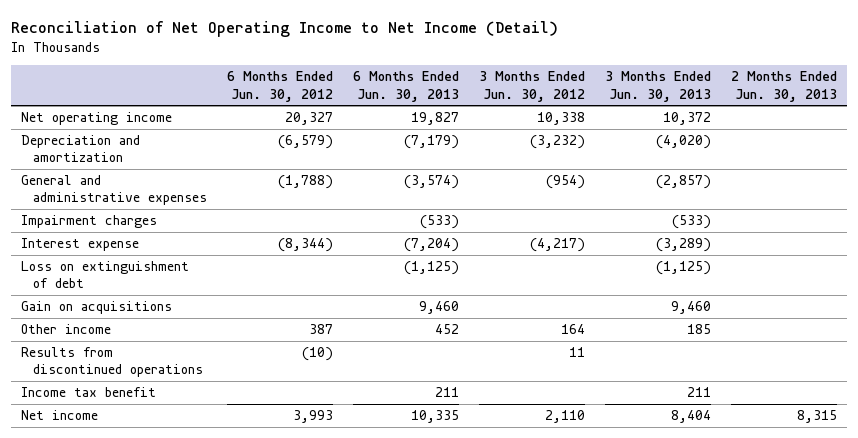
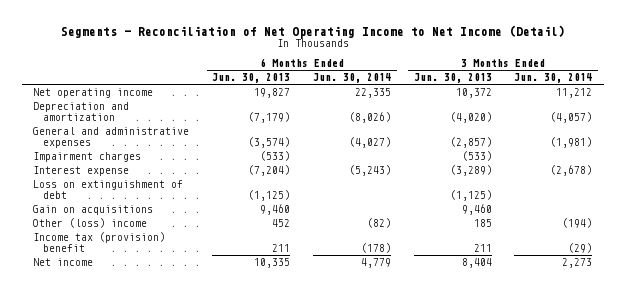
- Reconciliation of Net Operating Income to Net Income (Detail)
+ Segments - Reconciliation of Net Operating Income to Net Income (Detail)
- | 6 Months Ended Jun. 30, 2012 | 6 Months Ended Jun. 30, 2013 | 3 Months Ended Jun. 30, 2012 | 3 Months Ended Jun. 30, 2013 | 2 Months Ended Jun. 30, 2013
+ | 6 Months Ended Jun. 30, 2013 | 6 Months Ended Jun. 30, 2014 | 3 Months Ended Jun. 30, 2013 | 3 Months Ended Jun. 30, 2014
- Other income | 387 | 452 | 164 | 185 |
- Results from discontinued operations | (10) | | 11 | |
- Income tax benefit | | 211 | | 211 |
+ Other (loss) income | 452 | (82) | 185 | (194)
+ Income tax (provision) benefit | 211 | (178) | 211 | (29)

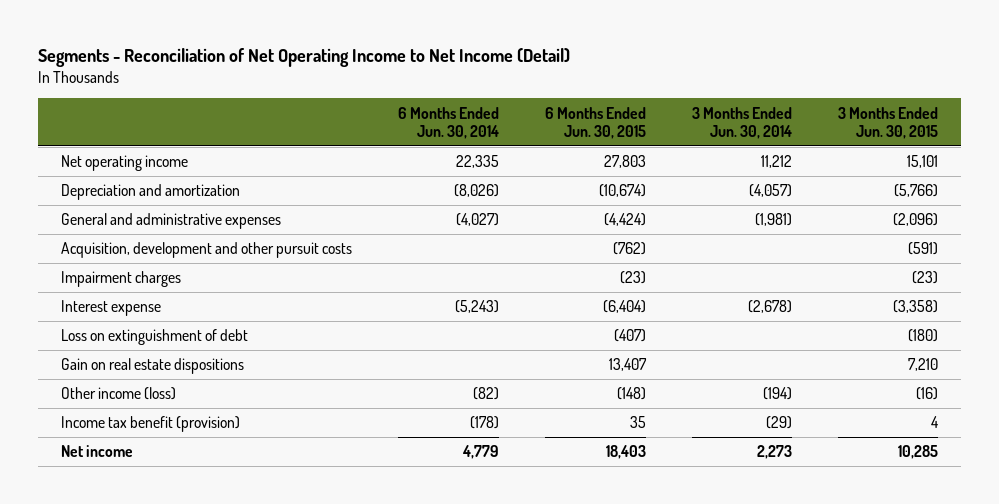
- | 6 Months Ended Jun. 30, 2013 | 6 Months Ended Jun. 30, 2014 | 3 Months Ended Jun. 30, 2013 | 3 Months Ended Jun. 30, 2014
+ | 6 Months Ended Jun. 30, 2014 | 6 Months Ended Jun. 30, 2015 | 3 Months Ended Jun. 30, 2014 | 3 Months Ended Jun. 30, 2015
+ Acquisition, development and other pursuit costs | | (762) | | (591)
- Gain on acquisitions | 9,460 | | 9,460 |
- Other (loss) income | 452 | (82) | 185 | (194)
- Income tax (provision) benefit | 211 | (178) | 211 | (29)
+ Gain on real estate dispositions | | 13,407 | | 7,210
+ Other income (loss) | (82) | (148) | (194) | (16)
+ Income tax benefit (provision) | (178) | 35 | (29) | 4

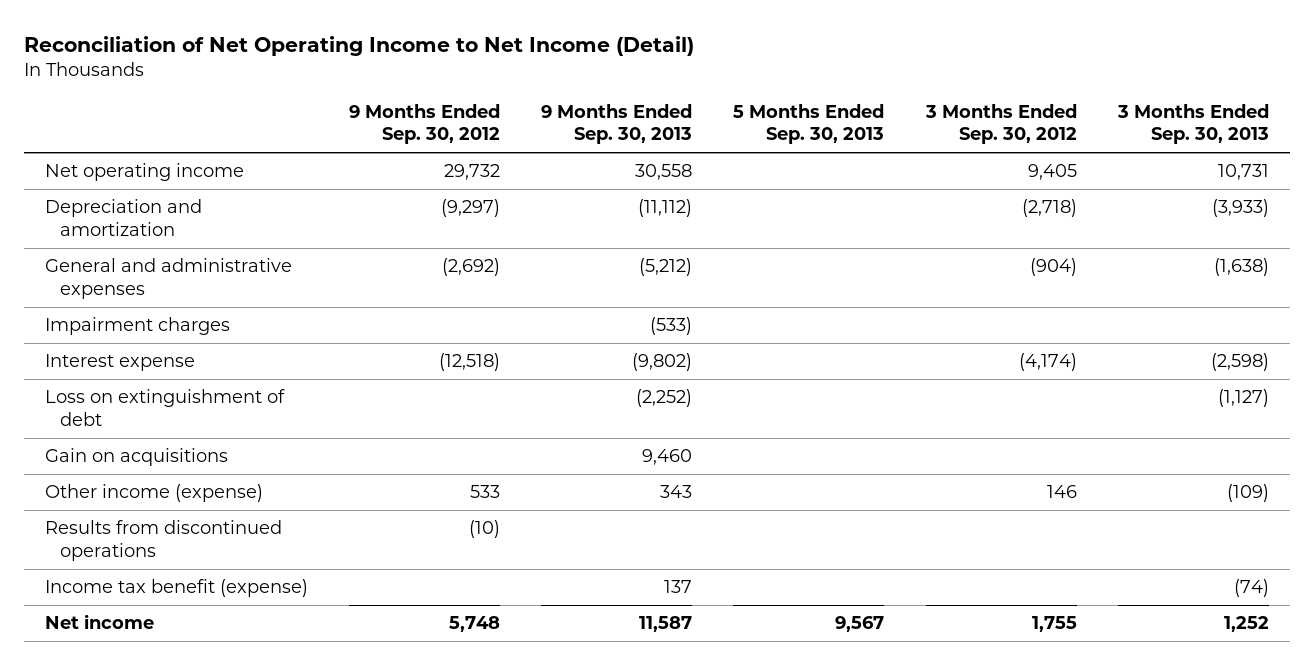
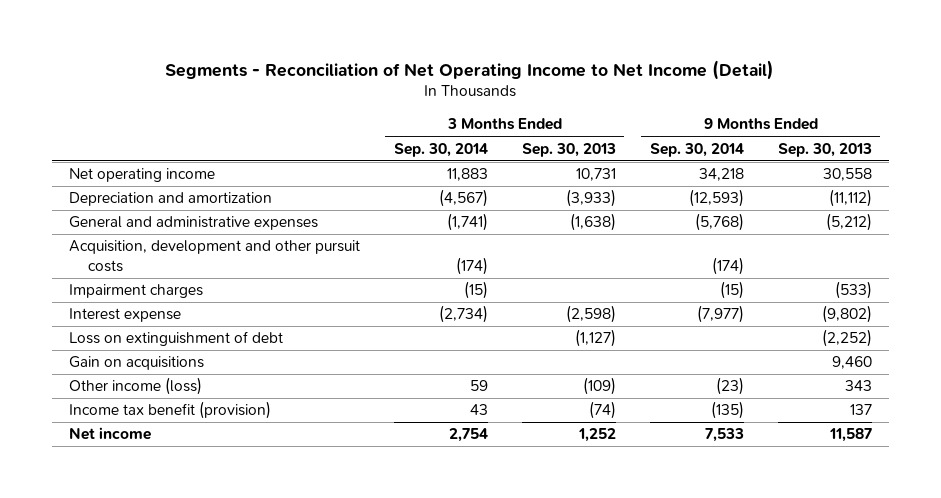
- Reconciliation of Net Operating Income to Net Income (Detail)
+ Segments - Reconciliation of Net Operating Income to Net Income (Detail)
- | 9 Months Ended Sep. 30, 2012 | 9 Months Ended Sep. 30, 2013 | 5 Months Ended Sep. 30, 2013 | 3 Months Ended Sep. 30, 2012 | 3 Months Ended Sep. 30, 2013
+ | 3 Months Ended Sep. 30, 2014 | 3 Months Ended Sep. 30, 2013 | 9 Months Ended Sep. 30, 2014 | 9 Months Ended Sep. 30, 2013
+ Acquisition, development and other pursuit costs | (174) | | (174) |
- Other income (expense) | 533 | 343 | | 146 | (109)
- Results from discontinued operations | (10) | | | |
- Income tax benefit (expense) | | 137 | | | (74)
+ Other income (loss) | 59 | (109) | (23) | 343
+ Income tax benefit (provision) | 43 | (74) | (135) | 137

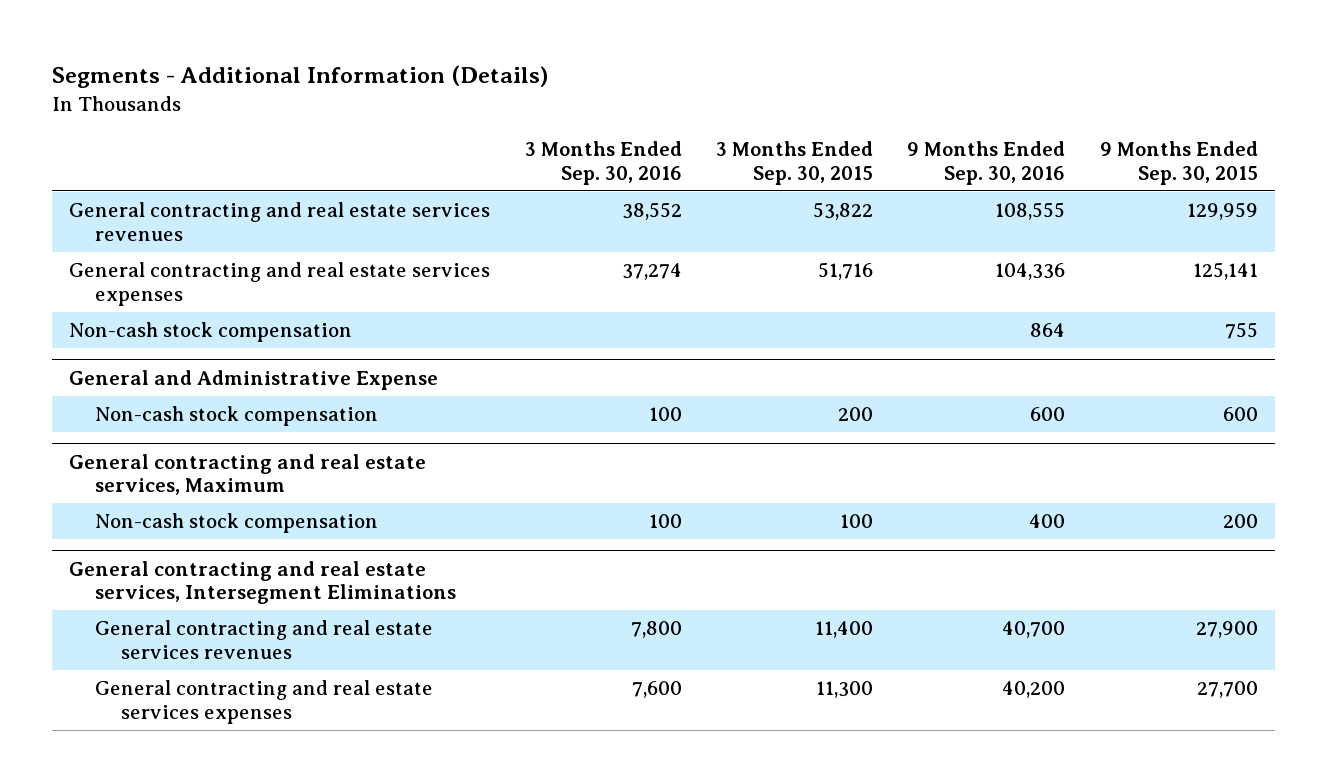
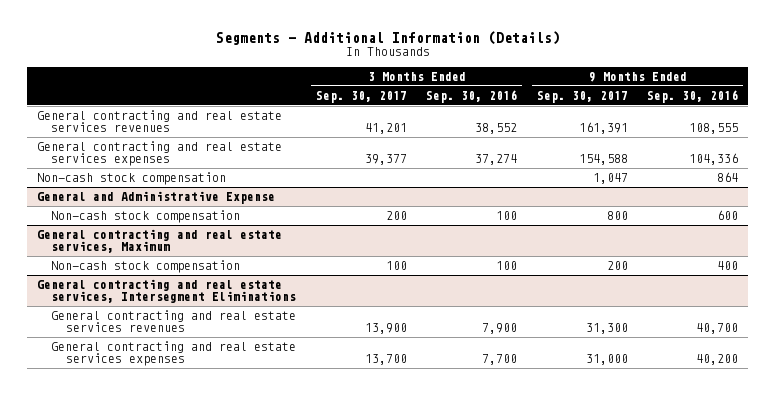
- | 3 Months Ended Sep. 30, 2016 | 3 Months Ended Sep. 30, 2015 | 9 Months Ended Sep. 30, 2016 | 9 Months Ended Sep. 30, 2015
+ | 3 Months Ended Sep. 30, 2017 | 3 Months Ended Sep. 30, 2016 | 9 Months Ended Sep. 30, 2017 | 9 Months Ended Sep. 30, 2016
@ General contracting and real estate services, Intersegment Eliminations
- General contracting and real estate services revenues | 7,800 | 11,400 | 40,700 | 27,900
- General contracting and real estate services expenses | 7,600 | 11,300 | 40,200 | 27,700
+ General contracting and real estate services revenues | 13,900 | 7,900 | 31,300 | 40,700
+ General contracting and real estate services expenses | 13,700 | 7,700 | 31,000 | 40,200

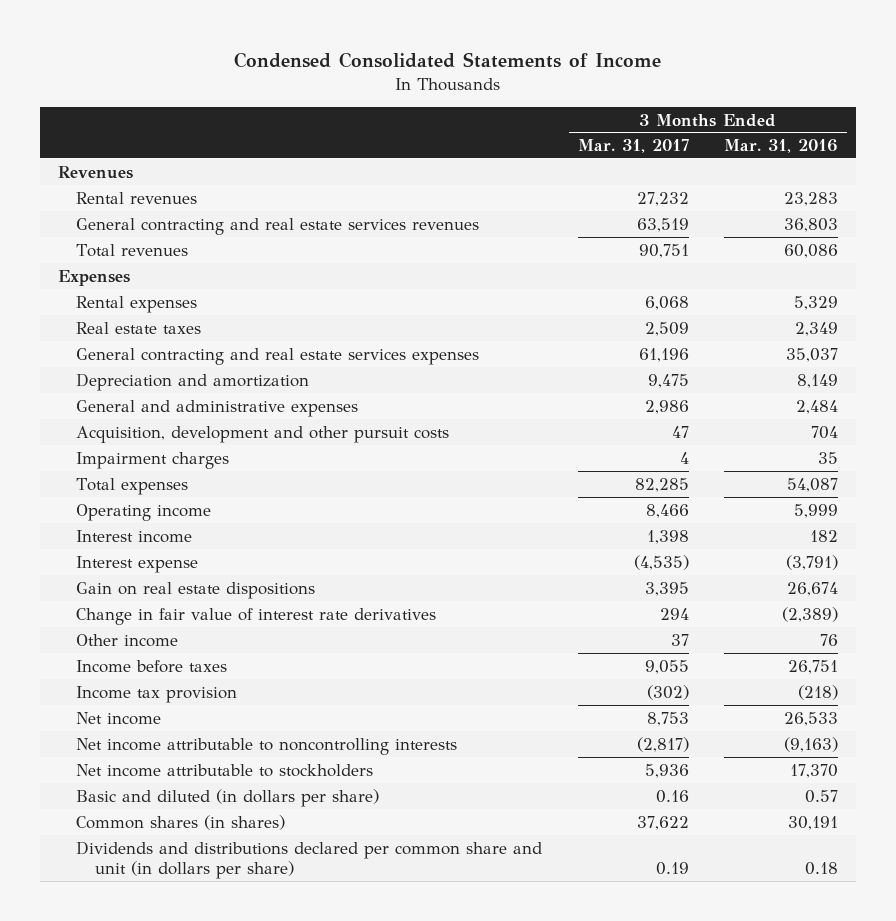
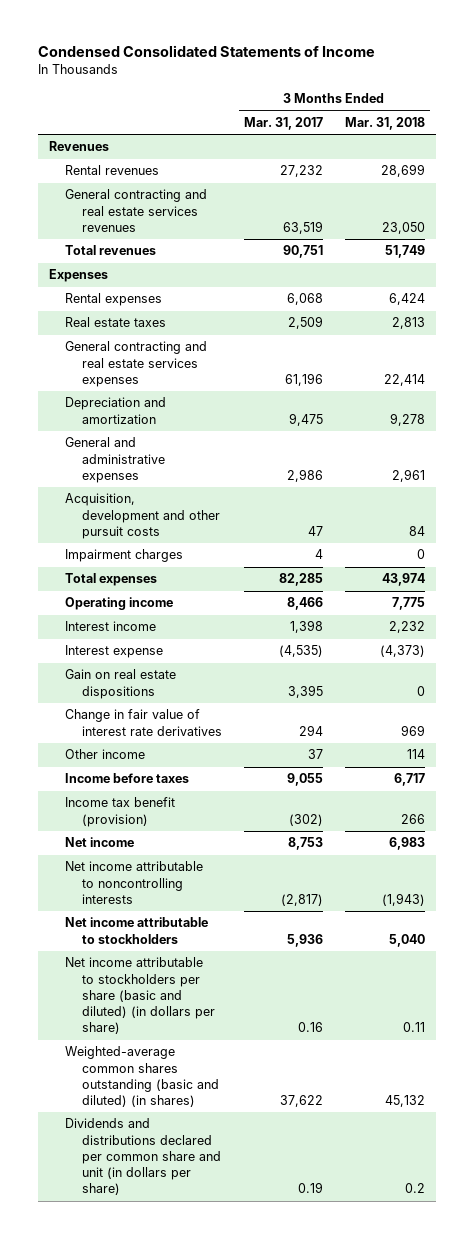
- | 3 Months Ended Mar. 31, 2017 | 3 Months Ended Mar. 31, 2016
+ | 3 Months Ended Mar. 31, 2017 | 3 Months Ended Mar. 31, 2018
- Income tax provision | (302) | (218)
+ Income tax benefit (provision) | (302) | 266
- Basic and diluted (in dollars per share) | 0.16 | 0.57
- Common shares (in shares) | 37,622 | 30,191
+ Net income attributable to stockholders per share (basic and diluted) (in dollars per share) | 0.16 | 0.11
+ Weighted-average common shares outstanding (basic and diluted) (in shares) | 37,622 | 45,132

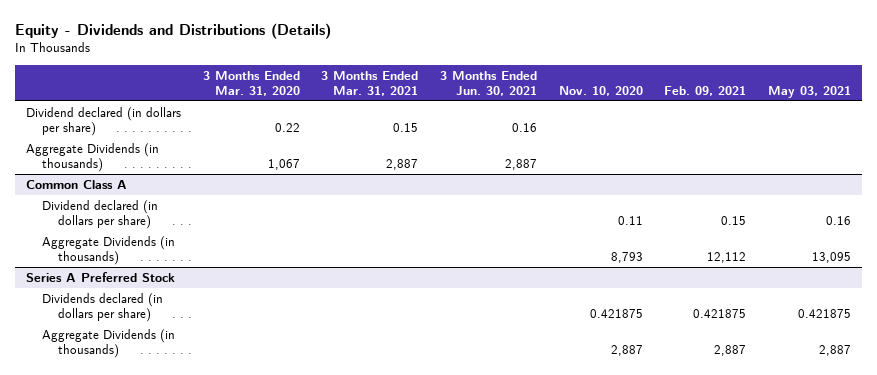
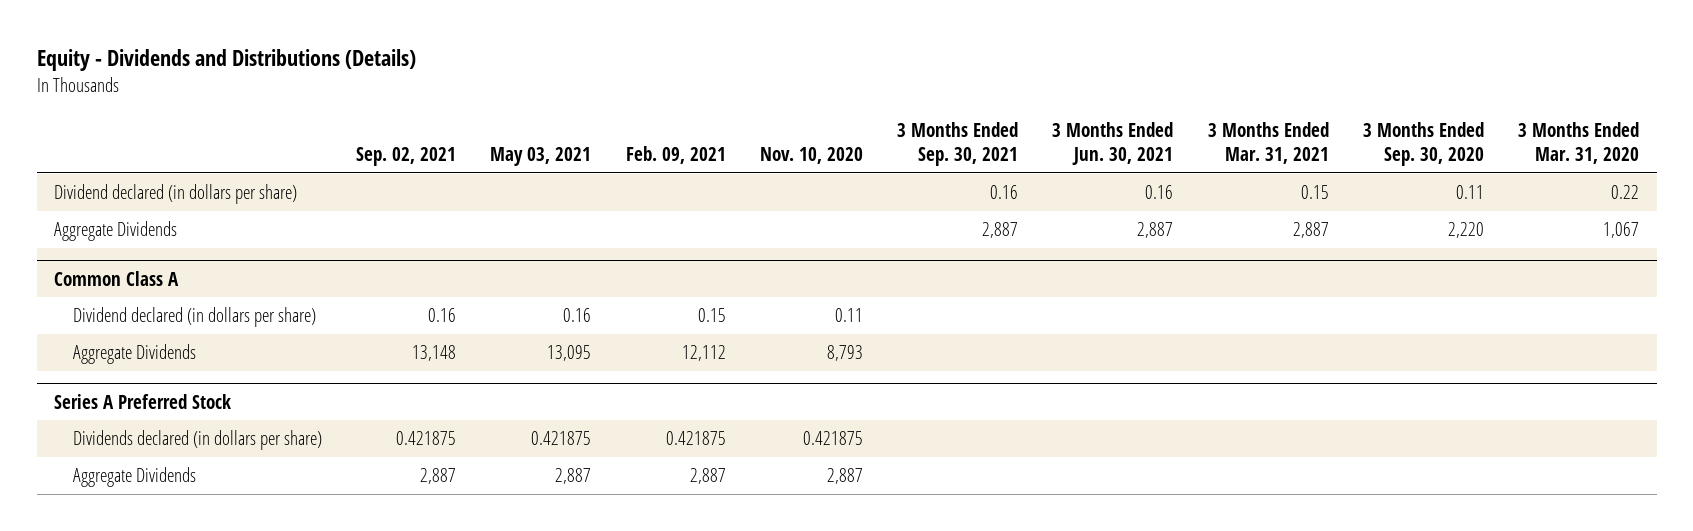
- | 3 Months Ended Mar. 31, 2020 | 3 Months Ended Mar. 31, 2021 | 3 Months Ended Jun. 30, 2021 | Nov. 10, 2020 | Feb. 09, 2021 | May 03, 2021
+ | Sep. 02, 2021 | May 03, 2021 | Feb. 09, 2021 | Nov. 10, 2020 | 3 Months Ended Sep. 30, 2021 | 3 Months Ended Jun. 30, 2021 | 3 Months Ended Mar. 31, 2021 | 3 Months Ended Sep. 30, 2020 | 3 Months Ended Mar. 31, 2020
- Aggregate Dividends (in thousands) | 1,067 | 2,887 | 2,887 | | |
+ Aggregate Dividends | | | | | 2,887 | 2,887 | 2,887 | 2,220 | 1,067
@ Common Class A
- Aggregate Dividends (in thousands) | | | | 8,793 | 12,112 | 13,095
+ Aggregate Dividends | 13,148 | 13,095 | 12,112 | 8,793 | | | | |
@ Series A Preferred Stock
- Aggregate Dividends (in thousands) | | | | 2,887 | 2,887 | 2,887
+ Aggregate Dividends | 2,887 | 2,887 | 2,887 | 2,887 | | | | |

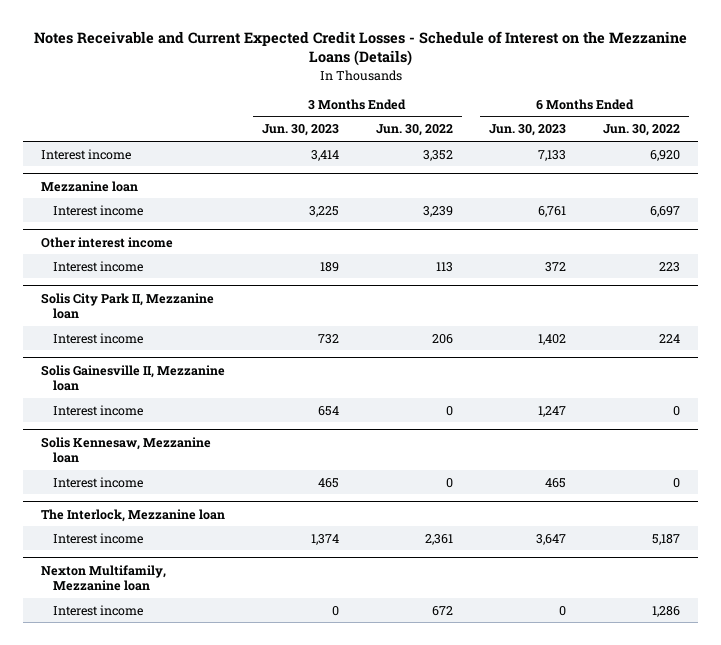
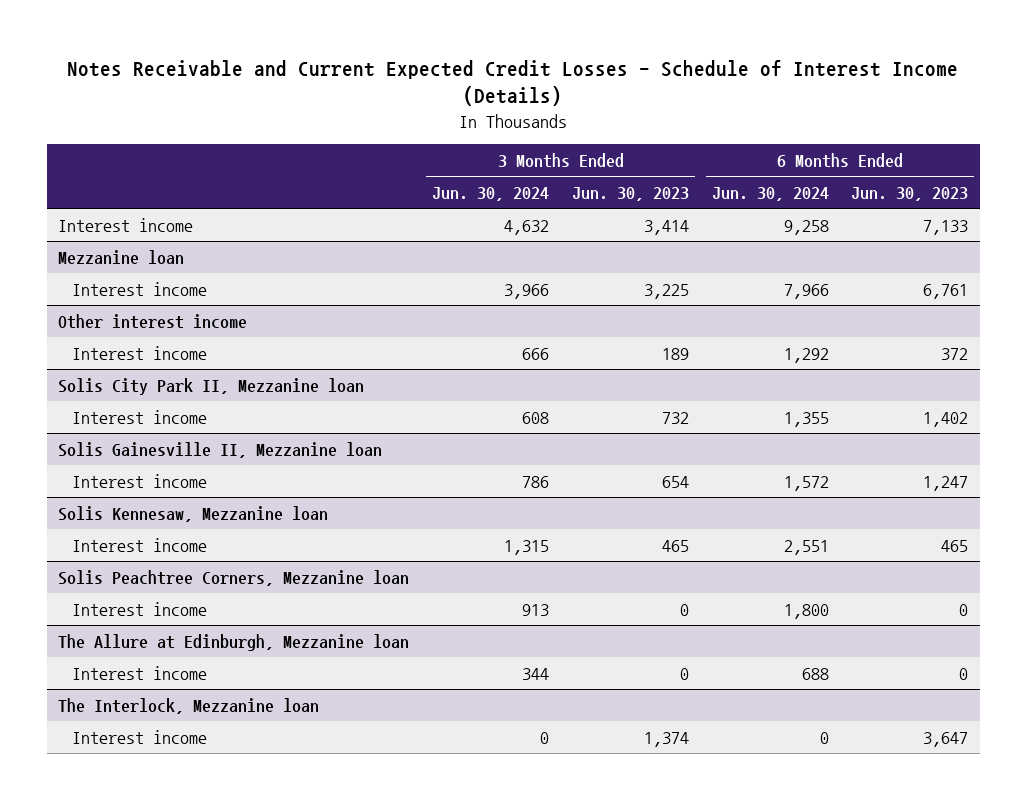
- Notes Receivable and Current Expected Credit Losses - Schedule of Interest on the Mezzanine Loans (Details)
+ Notes Receivable and Current Expected Credit Losses - Schedule of Interest Income (Details)
- | 3 Months Ended Jun. 30, 2023 | 3 Months Ended Jun. 30, 2022 | 6 Months Ended Jun. 30, 2023 | 6 Months Ended Jun. 30, 2022
+ | 3 Months Ended Jun. 30, 2024 | 3 Months Ended Jun. 30, 2023 | 6 Months Ended Jun. 30, 2024 | 6 Months Ended Jun. 30, 2023
+ Solis Peachtree Corners, Mezzanine loan
+ Interest income | 913 | 0 | 1,800 | 0
+ The Allure at Edinburgh, Mezzanine loan
+ Interest income | 344 | 0 | 688 | 0
- Nexton Multifamily, Mezzanine loan
- Interest income | 0 | 672 | 0 | 1,286

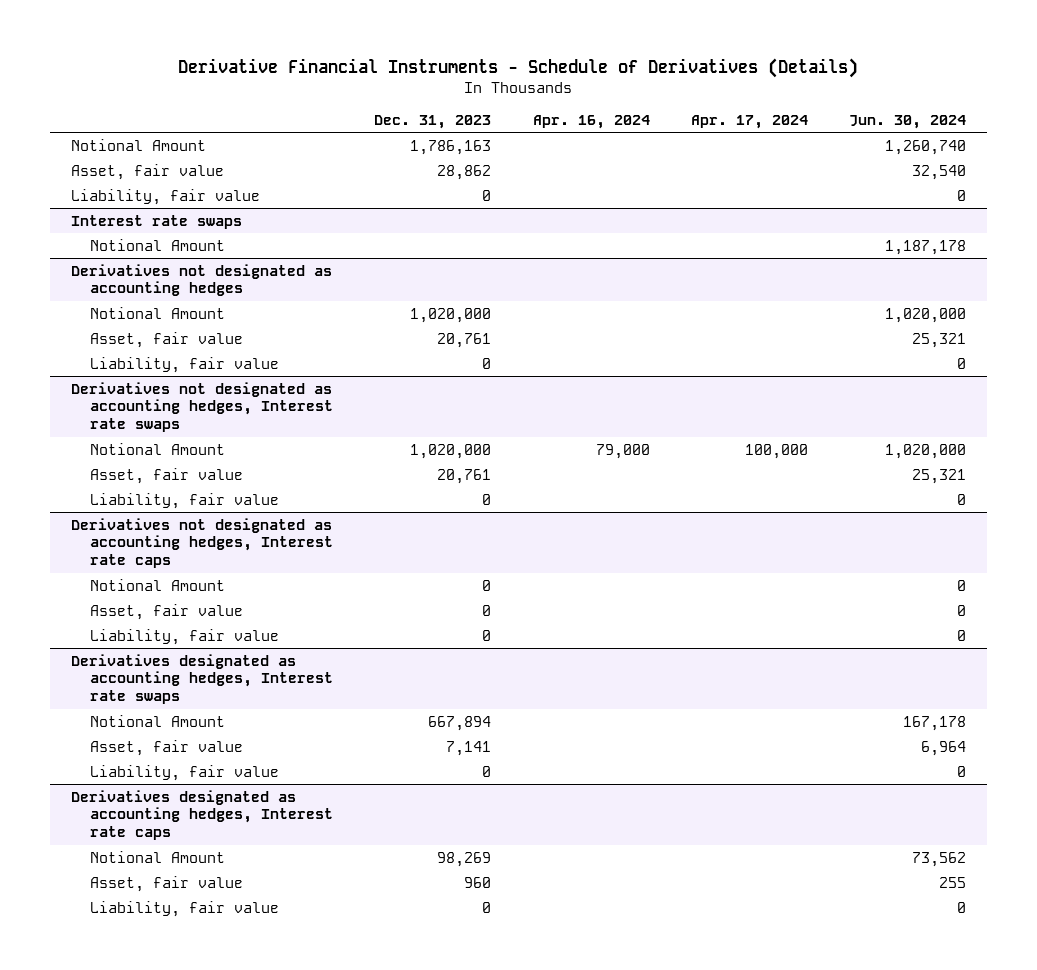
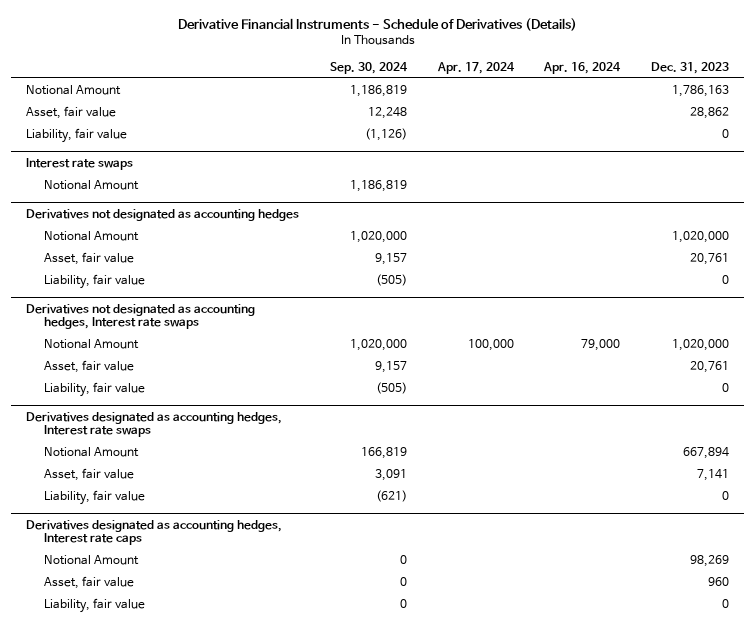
- | Dec. 31, 2023 | Apr. 16, 2024 | Apr. 17, 2024 | Jun. 30, 2024
+ | Sep. 30, 2024 | Apr. 17, 2024 | Apr. 16, 2024 | Dec. 31, 2023
- Derivatives not designated as accounting hedges, Interest rate caps
- Notional Amount | 0 | | | 0
- Asset, fair value | 0 | | | 0
- Liability, fair value | 0 | | | 0

